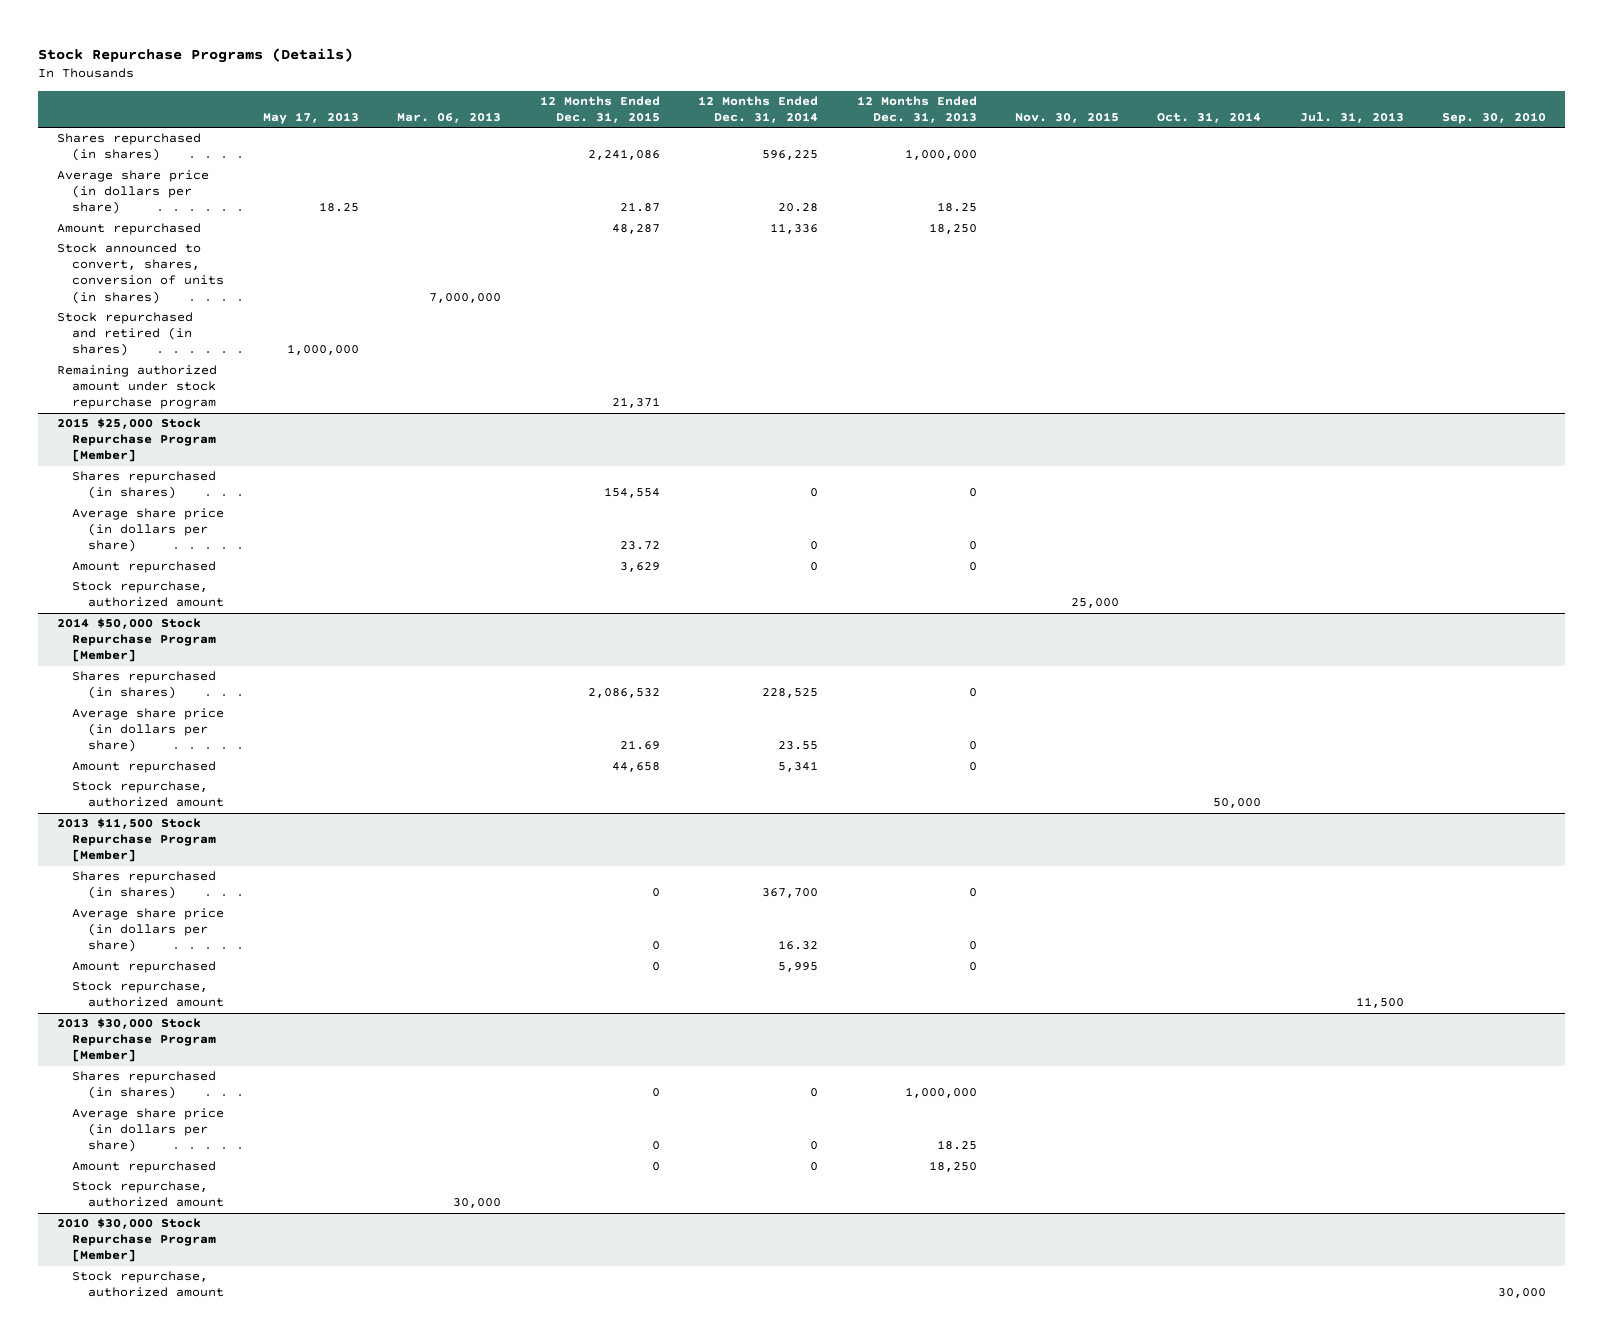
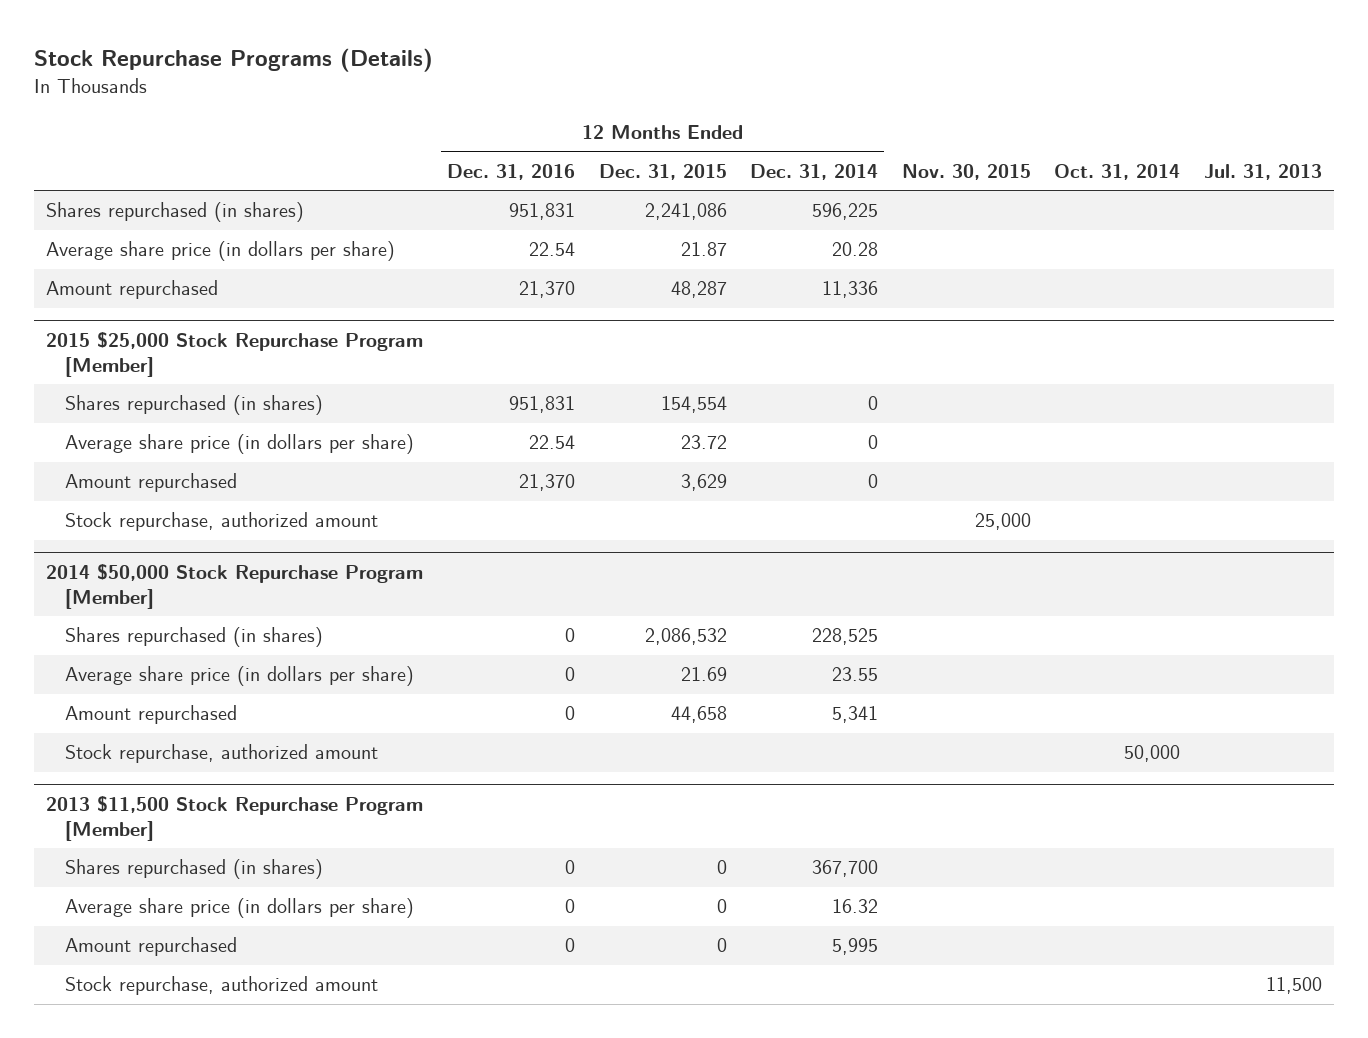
- | May 17, 2013 | Mar. 06, 2013 | 12 Months Ended Dec. 31, 2015 | 12 Months Ended Dec. 31, 2014 | 12 Months Ended Dec. 31, 2013 | Nov. 30, 2015 | Oct. 31, 2014 | Jul. 31, 2013 | Sep. 30, 2010
+ | 12 Months Ended Dec. 31, 2016 | 12 Months Ended Dec. 31, 2015 | 12 Months Ended Dec. 31, 2014 | Nov. 30, 2015 | Oct. 31, 2014 | Jul. 31, 2013
- Stock announced to convert, shares, conversion of units (in shares) | | 7,000,000 | | | | | | |
- Stock repurchased and retired (in shares) | 1,000,000 | | | | | | | |
- Remaining authorized amount under stock repurchase program | | | 21,371 | | | | | |
- 2013 $30,000 Stock Repurchase Program [Member]
- Shares repurchased (in shares) | | | 0 | 0 | 1,000,000 | | | |
- Average share price (in dollars per share) | | | 0 | 0 | 18.25 | | | |
- Amount repurchased | | | 0 | 0 | 18,250 | | | |
- Stock repurchase, authorized amount | | 30,000 | | | | | | |
- 2010 $30,000 Stock Repurchase Program [Member]
- Stock repurchase, authorized amount | | | | | | | | | 30,000

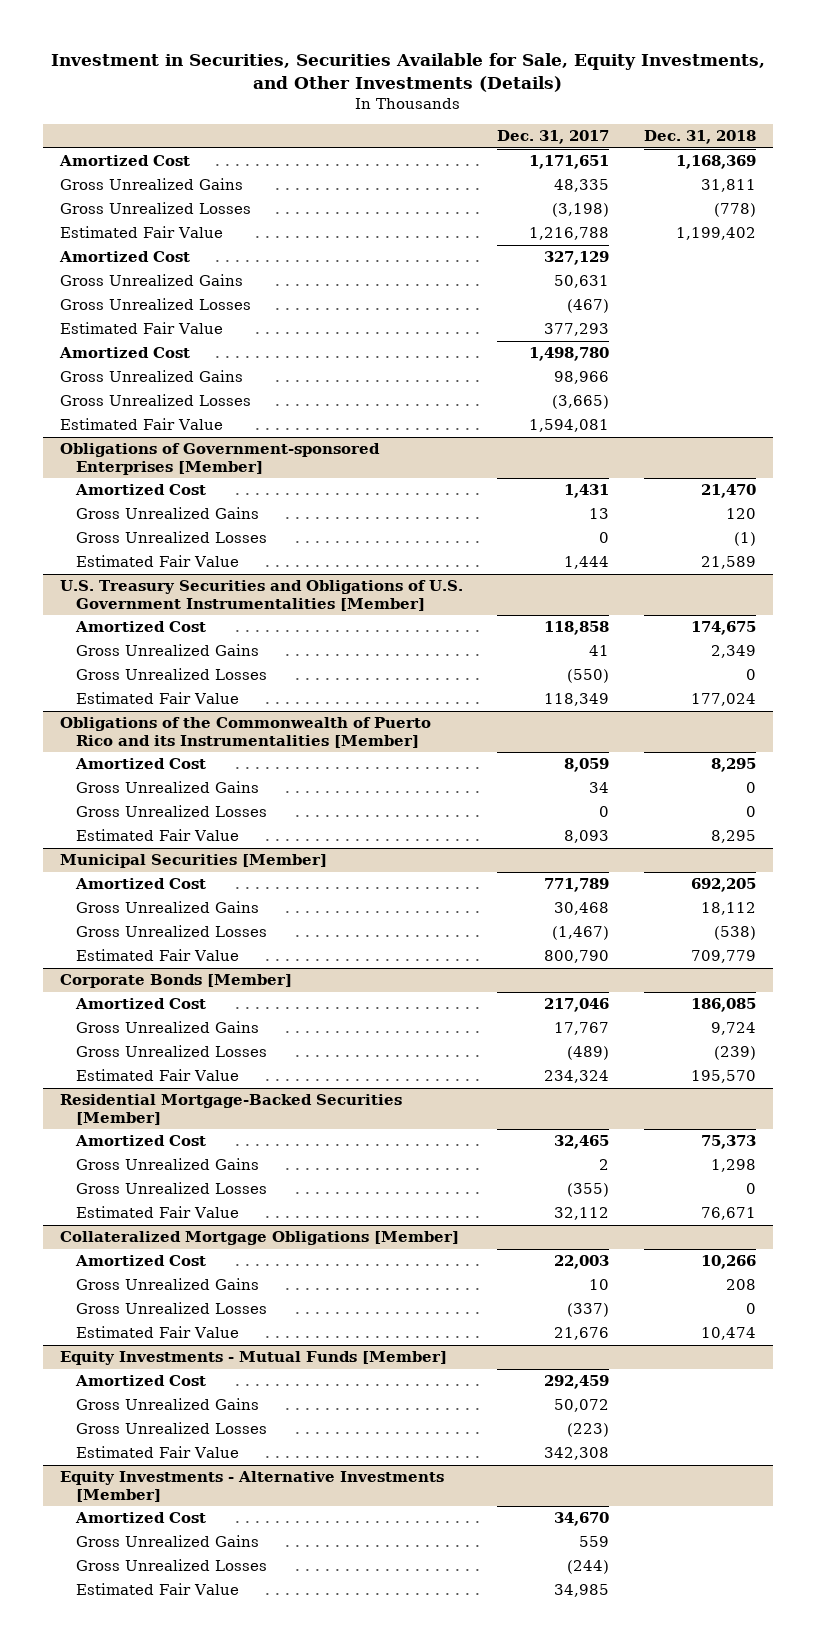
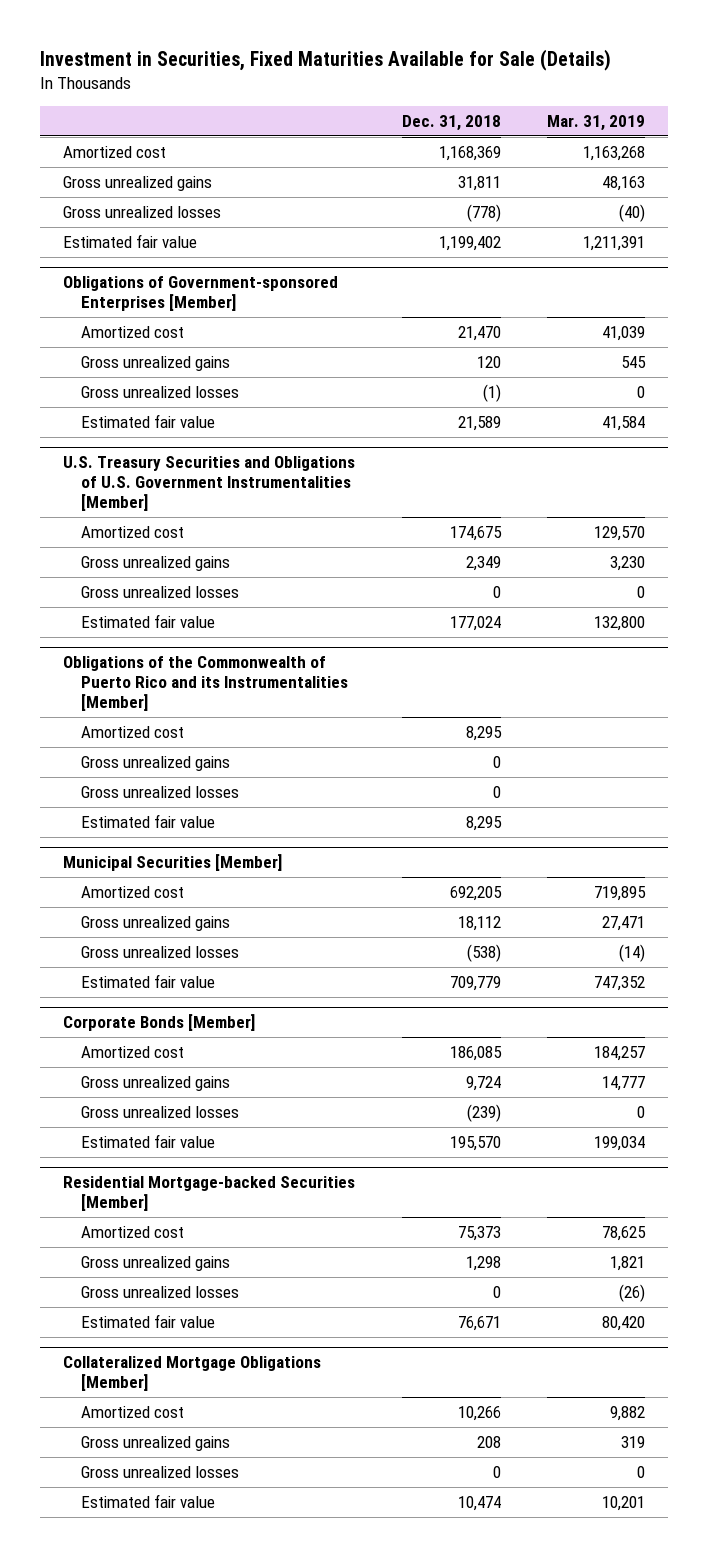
- Investment in Securities, Securities Available for Sale, Equity Investments, and Other Investments (Details)
+ Investment in Securities, Fixed Maturities Available for Sale (Details)
- | Dec. 31, 2017 | Dec. 31, 2018
+ | Dec. 31, 2018 | Mar. 31, 2019
- Amortized Cost | 1,171,651 | 1,168,369
- Gross Unrealized Gains | 48,335 | 31,811
- Gross Unrealized Losses | (3,198) | (778)
- Estimated Fair Value | 1,216,788 | 1,199,402
- Amortized Cost | 327,129 |
- Gross Unrealized Gains | 50,631 |
- Gross Unrealized Losses | (467) |
- Estimated Fair Value | 377,293 |
- Amortized Cost | 1,498,780 |
- Gross Unrealized Gains | 98,966 |
- Gross Unrealized Losses | (3,665) |
- Estimated Fair Value | 1,594,081 |
+ Amortized cost | 1,168,369 | 1,163,268
+ Gross unrealized gains | 31,811 | 48,163
+ Gross unrealized losses | (778) | (40)
+ Estimated fair value | 1,199,402 | 1,211,391
@ Obligations of Government-sponsored Enterprises [Member]
- Amortized Cost | 1,431 | 21,470
- Gross Unrealized Gains | 13 | 120
- Gross Unrealized Losses | 0 | (1)
- Estimated Fair Value | 1,444 | 21,589
+ Amortized cost | 21,470 | 41,039
+ Gross unrealized gains | 120 | 545
+ Gross unrealized losses | (1) | 0
+ Estimated fair value | 21,589 | 41,584
@ U.S. Treasury Securities and Obligations of U.S. Government Instrumentalities [Member]
- Amortized Cost | 118,858 | 174,675
- Gross Unrealized Gains | 41 | 2,349
- Gross Unrealized Losses | (550) | 0
- Estimated Fair Value | 118,349 | 177,024
+ Amortized cost | 174,675 | 129,570
+ Gross unrealized gains | 2,349 | 3,230
+ Gross unrealized losses | 0 | 0
+ Estimated fair value | 177,024 | 132,800
@ Obligations of the Commonwealth of Puerto Rico and its Instrumentalities [Member]
- Amortized Cost | 8,059 | 8,295
- Gross Unrealized Gains | 34 | 0
- Gross Unrealized Losses | 0 | 0
- Estimated Fair Value | 8,093 | 8,295
+ Amortized cost | 8,295 |
+ Gross unrealized gains | 0 |
+ Gross unrealized losses | 0 |
+ Estimated fair value | 8,295 |
@ Municipal Securities [Member]
- Amortized Cost | 771,789 | 692,205
- Gross Unrealized Gains | 30,468 | 18,112
- Gross Unrealized Losses | (1,467) | (538)
- Estimated Fair Value | 800,790 | 709,779
+ Amortized cost | 692,205 | 719,895
+ Gross unrealized gains | 18,112 | 27,471
+ Gross unrealized losses | (538) | (14)
+ Estimated fair value | 709,779 | 747,352
@ Corporate Bonds [Member]
- Amortized Cost | 217,046 | 186,085
- Gross Unrealized Gains | 17,767 | 9,724
- Gross Unrealized Losses | (489) | (239)
- Estimated Fair Value | 234,324 | 195,570
- Residential Mortgage-Backed Securities [Member]
- Amortized Cost | 32,465 | 75,373
- Gross Unrealized Gains | 2 | 1,298
- Gross Unrealized Losses | (355) | 0
- Estimated Fair Value | 32,112 | 76,671
@ Corporate Bonds [Member]
+ Amortized cost | 186,085 | 184,257
+ Gross unrealized gains | 9,724 | 14,777
+ Gross unrealized losses | (239) | 0
+ Estimated fair value | 195,570 | 199,034
+ Residential Mortgage-backed Securities [Member]
+ Amortized cost | 75,373 | 78,625
+ Gross unrealized gains | 1,298 | 1,821
+ Gross unrealized losses | 0 | (26)
+ Estimated fair value | 76,671 | 80,420
@ Collateralized Mortgage Obligations [Member]
- Amortized Cost | 22,003 | 10,266
- Gross Unrealized Gains | 10 | 208
- Gross Unrealized Losses | (337) | 0
- Estimated Fair Value | 21,676 | 10,474
- Equity Investments - Mutual Funds [Member]
- Amortized Cost | 292,459 |
- Gross Unrealized Gains | 50,072 |
- Gross Unrealized Losses | (223) |
- Estimated Fair Value | 342,308 |
- Equity Investments - Alternative Investments [Member]
- Amortized Cost | 34,670 |
- Gross Unrealized Gains | 559 |
- Gross Unrealized Losses | (244) |
- Estimated Fair Value | 34,985 |
@ Collateralized Mortgage Obligations [Member]
+ Amortized cost | 10,266 | 9,882
+ Gross unrealized gains | 208 | 319
+ Gross unrealized losses | 0 | 0
+ Estimated fair value | 10,474 | 10,201

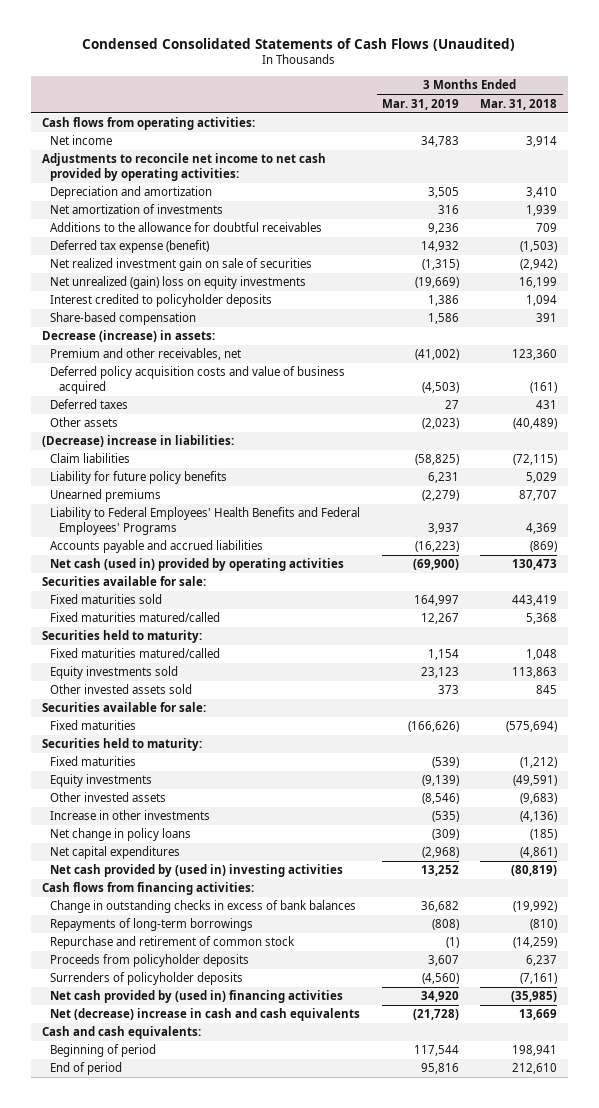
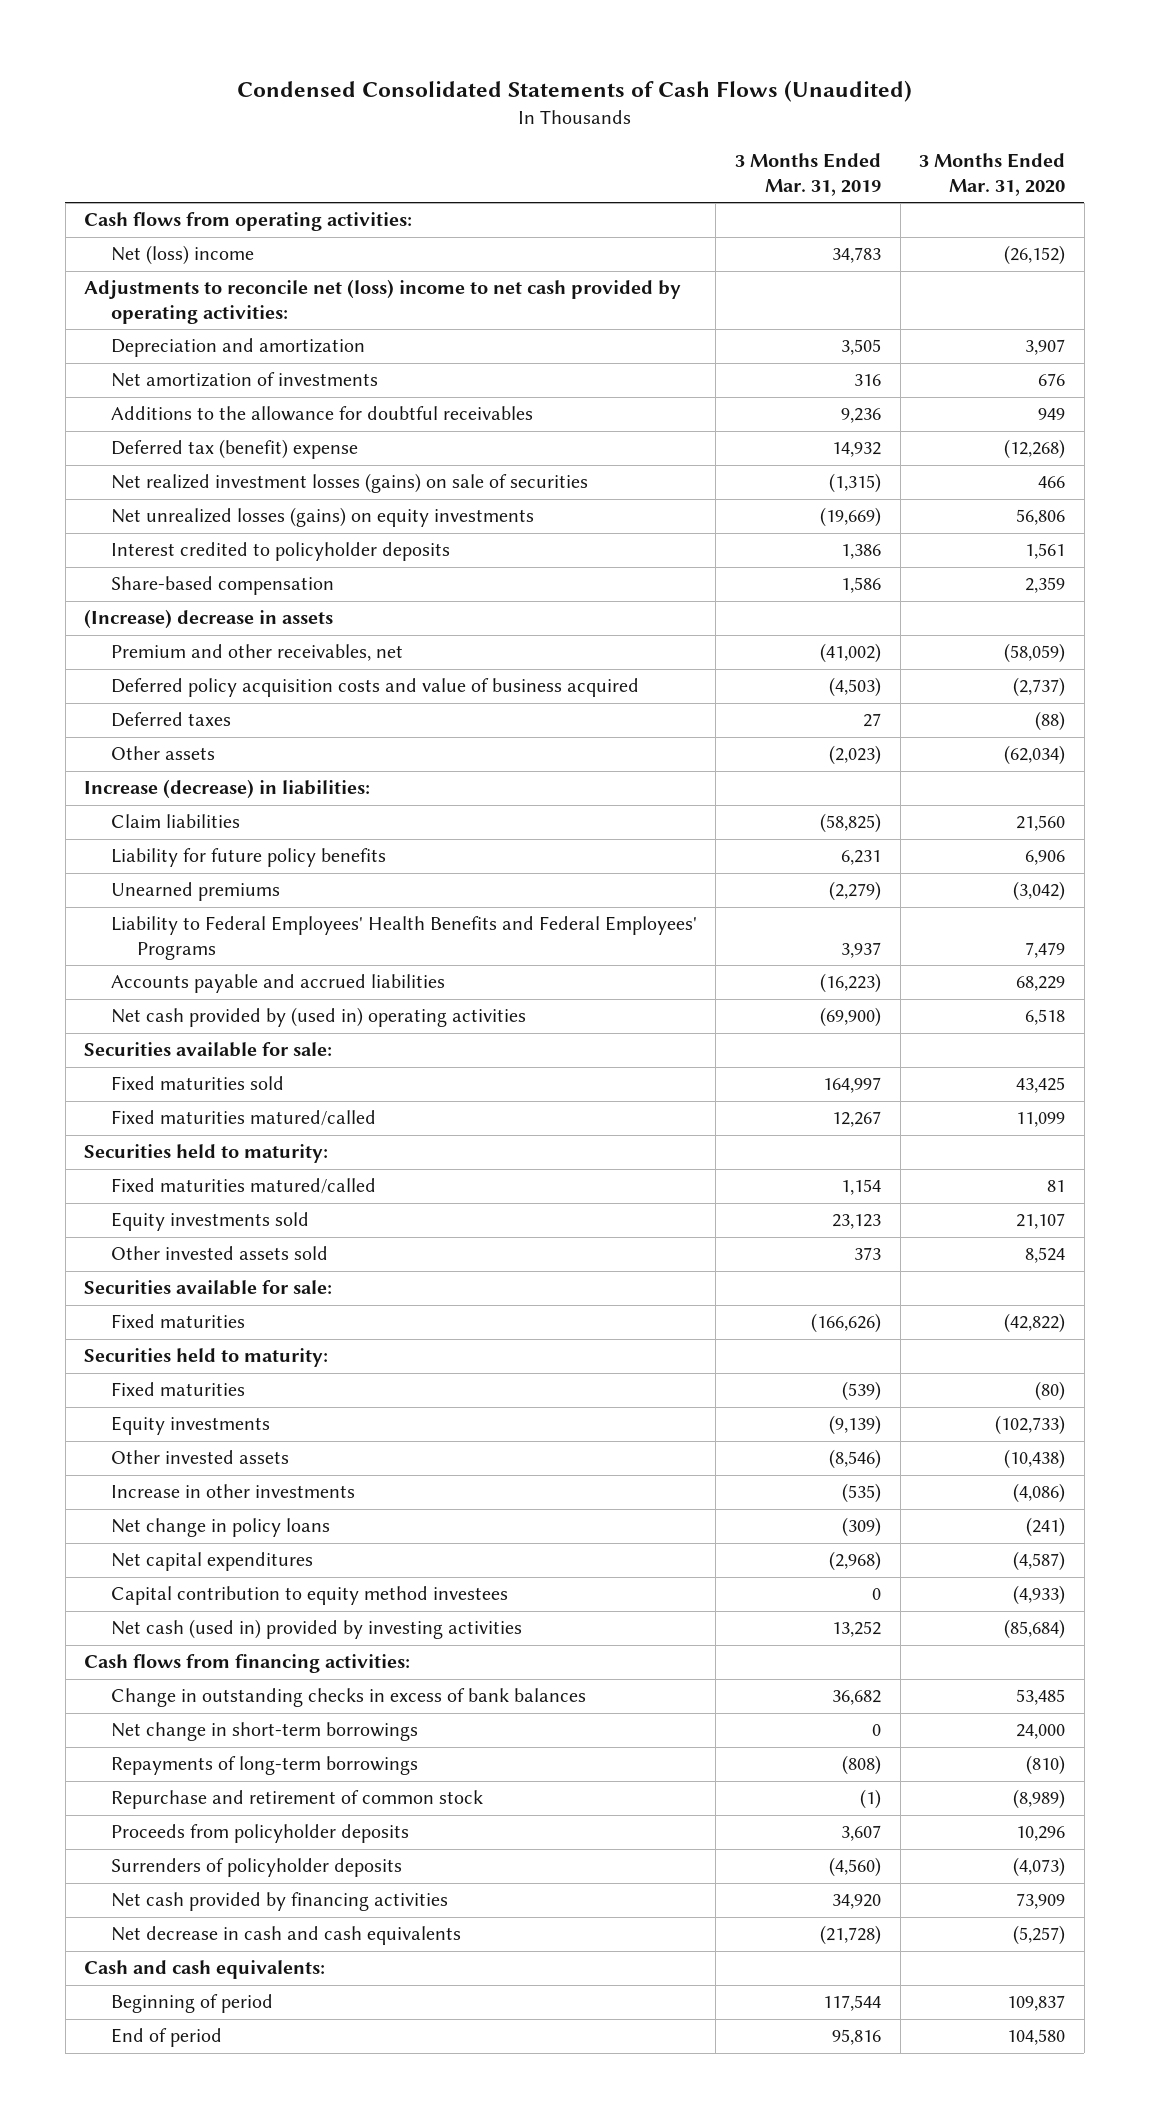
- | 3 Months Ended Mar. 31, 2019 | 3 Months Ended Mar. 31, 2018
+ | 3 Months Ended Mar. 31, 2019 | 3 Months Ended Mar. 31, 2020
- Net income | 34,783 | 3,914
- Adjustments to reconcile net income to net cash provided by operating activities:
+ Net (loss) income | 34,783 | (26,152)
+ Adjustments to reconcile net (loss) income to net cash provided by operating activities:
- Deferred tax expense (benefit) | 14,932 | (1,503)
- Net realized investment gain on sale of securities | (1,315) | (2,942)
- Net unrealized (gain) loss on equity investments | (19,669) | 16,199
+ Deferred tax (benefit) expense | 14,932 | (12,268)
+ Net realized investment losses (gains) on sale of securities | (1,315) | 466
+ Net unrealized losses (gains) on equity investments | (19,669) | 56,806
- Decrease (increase) in assets:
+ (Increase) decrease in assets
- (Decrease) increase in liabilities:
+ Increase (decrease) in liabilities:
- Net cash (used in) provided by operating activities | (69,900) | 130,473
+ Net cash provided by (used in) operating activities | (69,900) | 6,518
- Net cash provided by (used in) investing activities | 13,252 | (80,819)
+ Capital contribution to equity method investees | 0 | (4,933)
+ Net cash (used in) provided by investing activities | 13,252 | (85,684)
+ Net change in short-term borrowings | 0 | 24,000
- Net cash provided by (used in) financing activities | 34,920 | (35,985)
- Net (decrease) increase in cash and cash equivalents | (21,728) | 13,669
+ Net cash provided by financing activities | 34,920 | 73,909
+ Net decrease in cash and cash equivalents | (21,728) | (5,257)

